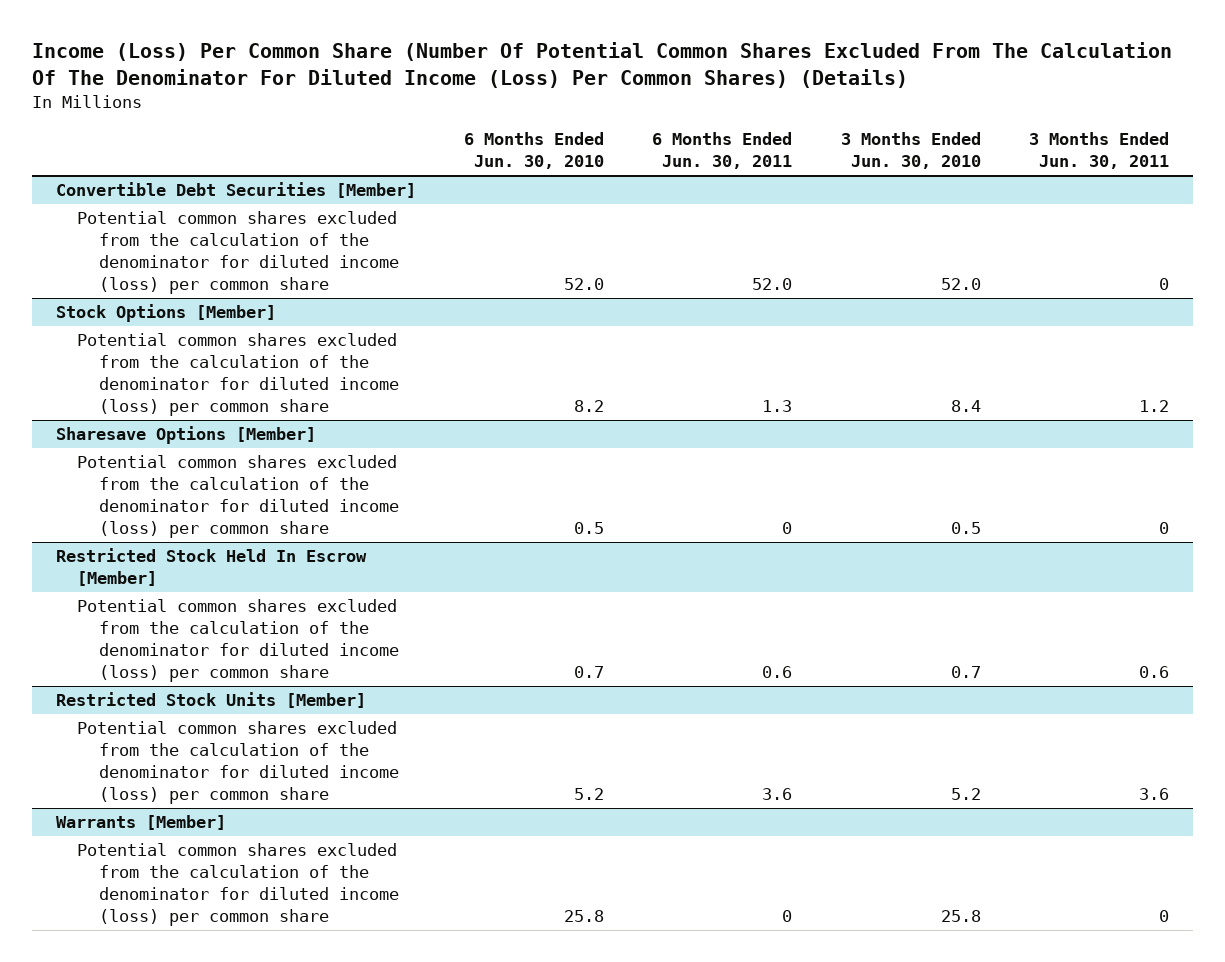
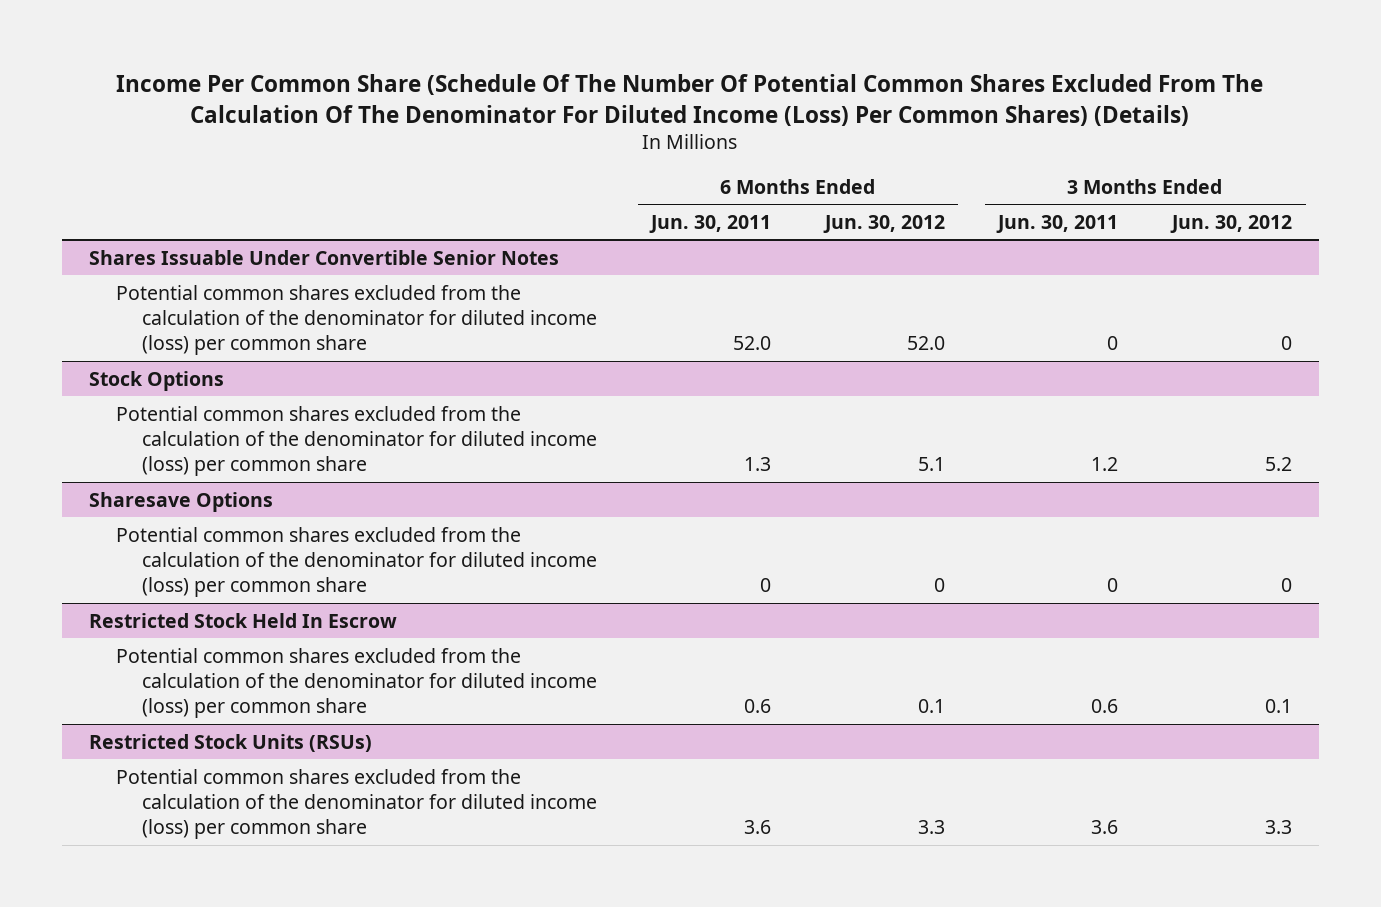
- Income (Loss) Per Common Share (Number Of Potential Common Shares Excluded From The Calculation Of The Denominator For Diluted Income (Loss) Per Common Shares) (Details)
+ Income Per Common Share (Schedule Of The Number Of Potential Common Shares Excluded From The Calculation Of The Denominator For Diluted Income (Loss) Per Common Shares) (Details)
- | 6 Months Ended Jun. 30, 2010 | 6 Months Ended Jun. 30, 2011 | 3 Months Ended Jun. 30, 2010 | 3 Months Ended Jun. 30, 2011
+ | 6 Months Ended Jun. 30, 2011 | 6 Months Ended Jun. 30, 2012 | 3 Months Ended Jun. 30, 2011 | 3 Months Ended Jun. 30, 2012
- Convertible Debt Securities [Member]
+ Shares Issuable Under Convertible Senior Notes
- Stock Options [Member]
+ Stock Options
- Sharesave Options [Member]
+ Sharesave Options
- Restricted Stock Held In Escrow [Member]
+ Restricted Stock Held In Escrow
- Restricted Stock Units [Member]
+ Restricted Stock Units (RSUs)
- Warrants [Member]
- Potential common shares excluded from the calculation of the denominator for diluted income (loss) per common share | 25.8 | 0 | 25.8 | 0

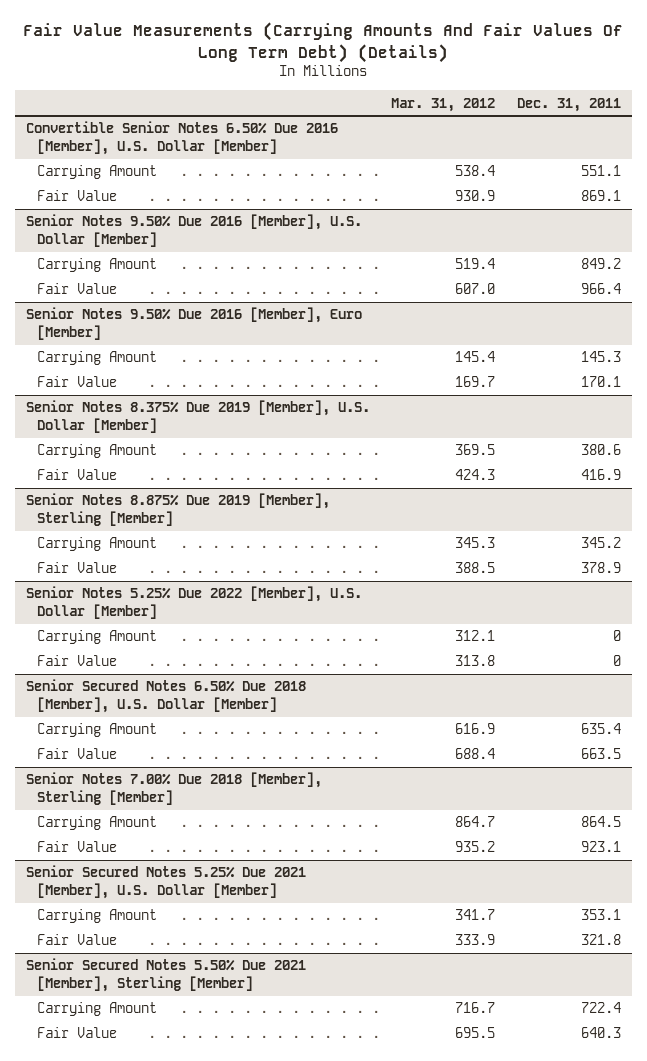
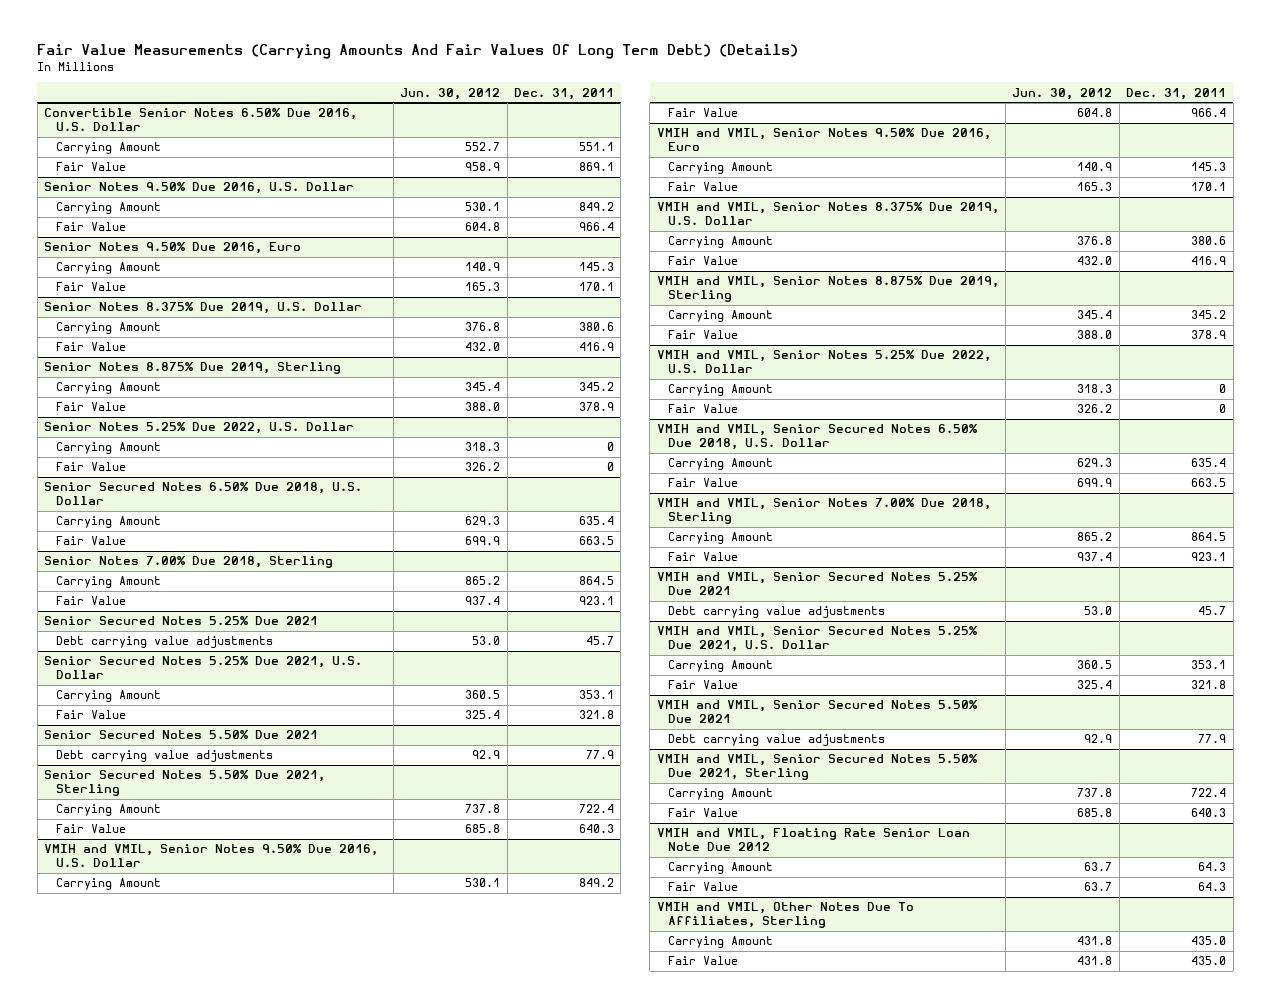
- | Mar. 31, 2012 | Dec. 31, 2011
+ | Jun. 30, 2012 | Dec. 31, 2011
- Convertible Senior Notes 6.50% Due 2016 [Member], U.S. Dollar [Member]
+ Convertible Senior Notes 6.50% Due 2016, U.S. Dollar
- Senior Notes 9.50% Due 2016 [Member], U.S. Dollar [Member]
+ Senior Notes 9.50% Due 2016, U.S. Dollar
- Senior Notes 9.50% Due 2016 [Member], Euro [Member]
+ Senior Notes 9.50% Due 2016, Euro
- Senior Notes 8.375% Due 2019 [Member], U.S. Dollar [Member]
+ Senior Notes 8.375% Due 2019, U.S. Dollar
- Senior Notes 8.875% Due 2019 [Member], Sterling [Member]
+ Senior Notes 8.875% Due 2019, Sterling
- Senior Notes 5.25% Due 2022 [Member], U.S. Dollar [Member]
+ Senior Notes 5.25% Due 2022, U.S. Dollar
- Senior Secured Notes 6.50% Due 2018 [Member], U.S. Dollar [Member]
+ Senior Secured Notes 6.50% Due 2018, U.S. Dollar
- Senior Notes 7.00% Due 2018 [Member], Sterling [Member]
+ Senior Notes 7.00% Due 2018, Sterling
- Senior Secured Notes 5.25% Due 2021 [Member], U.S. Dollar [Member]
+ Senior Secured Notes 5.25% Due 2021
+ Debt carrying value adjustments | 53.0 | 45.7
+ Senior Secured Notes 5.25% Due 2021, U.S. Dollar
- Senior Secured Notes 5.50% Due 2021 [Member], Sterling [Member]
+ Senior Secured Notes 5.50% Due 2021
+ Debt carrying value adjustments | 92.9 | 77.9
+ Senior Secured Notes 5.50% Due 2021, Sterling
+ VMIH and VMIL, Senior Notes 9.50% Due 2016, U.S. Dollar
+ Carrying Amount | 530.1 | 849.2
+ Fair Value | 604.8 | 966.4
+ VMIH and VMIL, Senior Notes 9.50% Due 2016, Euro
+ Carrying Amount | 140.9 | 145.3
+ Fair Value | 165.3 | 170.1
+ VMIH and VMIL, Senior Notes 8.375% Due 2019, U.S. Dollar
+ Carrying Amount | 376.8 | 380.6
+ Fair Value | 432.0 | 416.9
+ VMIH and VMIL, Senior Notes 8.875% Due 2019, Sterling
+ Carrying Amount | 345.4 | 345.2
+ Fair Value | 388.0 | 378.9
+ VMIH and VMIL, Senior Notes 5.25% Due 2022, U.S. Dollar
+ Carrying Amount | 318.3 | 0
+ Fair Value | 326.2 | 0
+ VMIH and VMIL, Senior Secured Notes 6.50% Due 2018, U.S. Dollar
+ Carrying Amount | 629.3 | 635.4
+ Fair Value | 699.9 | 663.5
+ VMIH and VMIL, Senior Notes 7.00% Due 2018, Sterling
+ Carrying Amount | 865.2 | 864.5
+ Fair Value | 937.4 | 923.1
+ VMIH and VMIL, Senior Secured Notes 5.25% Due 2021
+ Debt carrying value adjustments | 53.0 | 45.7
+ VMIH and VMIL, Senior Secured Notes 5.25% Due 2021, U.S. Dollar
+ Carrying Amount | 360.5 | 353.1
+ Fair Value | 325.4 | 321.8
+ VMIH and VMIL, Senior Secured Notes 5.50% Due 2021
+ Debt carrying value adjustments | 92.9 | 77.9
+ VMIH and VMIL, Senior Secured Notes 5.50% Due 2021, Sterling
+ Carrying Amount | 737.8 | 722.4
+ Fair Value | 685.8 | 640.3
+ VMIH and VMIL, Floating Rate Senior Loan Note Due 2012
+ Carrying Amount | 63.7 | 64.3
+ Fair Value | 63.7 | 64.3
+ VMIH and VMIL, Other Notes Due To Affiliates, Sterling
+ Carrying Amount | 431.8 | 435.0
+ Fair Value | 431.8 | 435.0

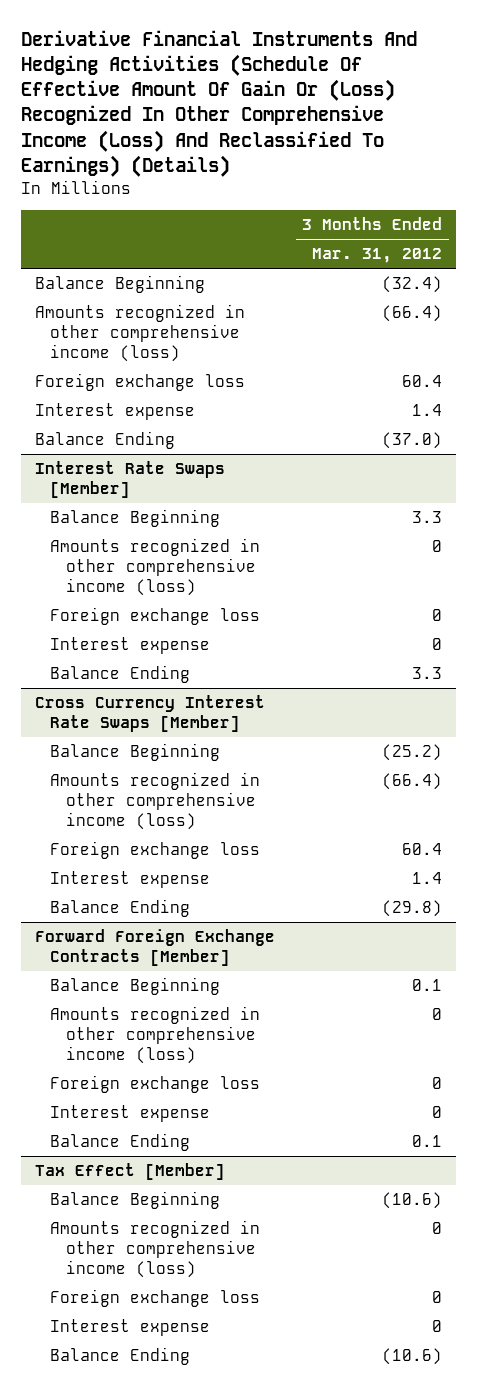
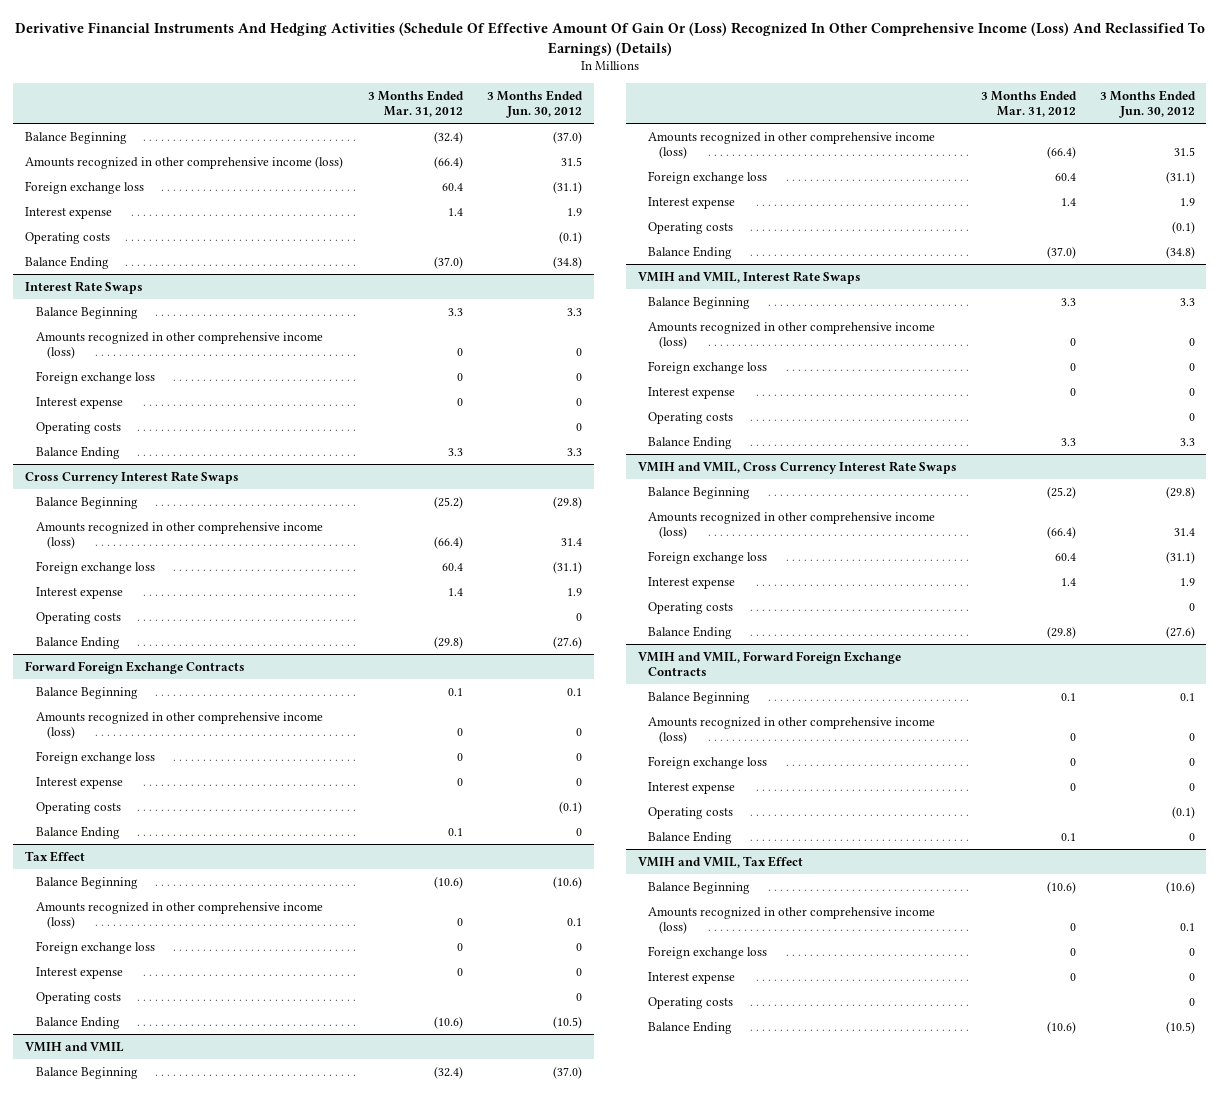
- | 3 Months Ended Mar. 31, 2012
+ | 3 Months Ended Mar. 31, 2012 | 3 Months Ended Jun. 30, 2012
+ Operating costs | | (0.1)
- Interest Rate Swaps [Member]
+ Interest Rate Swaps
+ Operating costs | | 0
- Cross Currency Interest Rate Swaps [Member]
+ Cross Currency Interest Rate Swaps
+ Operating costs | | 0
- Forward Foreign Exchange Contracts [Member]
+ Forward Foreign Exchange Contracts
+ Operating costs | | (0.1)
- Tax Effect [Member]
+ Tax Effect
+ Operating costs | | 0
+ VMIH and VMIL
+ Balance Beginning | (32.4) | (37.0)
+ Amounts recognized in other comprehensive income (loss) | (66.4) | 31.5
+ Foreign exchange loss | 60.4 | (31.1)
+ Interest expense | 1.4 | 1.9
+ Operating costs | | (0.1)
+ Balance Ending | (37.0) | (34.8)
+ VMIH and VMIL, Interest Rate Swaps
+ Balance Beginning | 3.3 | 3.3
+ Amounts recognized in other comprehensive income (loss) | 0 | 0
+ Foreign exchange loss | 0 | 0
+ Interest expense | 0 | 0
+ Operating costs | | 0
+ Balance Ending | 3.3 | 3.3
+ VMIH and VMIL, Cross Currency Interest Rate Swaps
+ Balance Beginning | (25.2) | (29.8)
+ Amounts recognized in other comprehensive income (loss) | (66.4) | 31.4
+ Foreign exchange loss | 60.4 | (31.1)
+ Interest expense | 1.4 | 1.9
+ Operating costs | | 0
+ Balance Ending | (29.8) | (27.6)
+ VMIH and VMIL, Forward Foreign Exchange Contracts
+ Balance Beginning | 0.1 | 0.1
+ Amounts recognized in other comprehensive income (loss) | 0 | 0
+ Foreign exchange loss | 0 | 0
+ Interest expense | 0 | 0
+ Operating costs | | (0.1)
+ Balance Ending | 0.1 | 0
+ VMIH and VMIL, Tax Effect
+ Balance Beginning | (10.6) | (10.6)
+ Amounts recognized in other comprehensive income (loss) | 0 | 0.1
+ Foreign exchange loss | 0 | 0
+ Interest expense | 0 | 0
+ Operating costs | | 0
+ Balance Ending | (10.6) | (10.5)

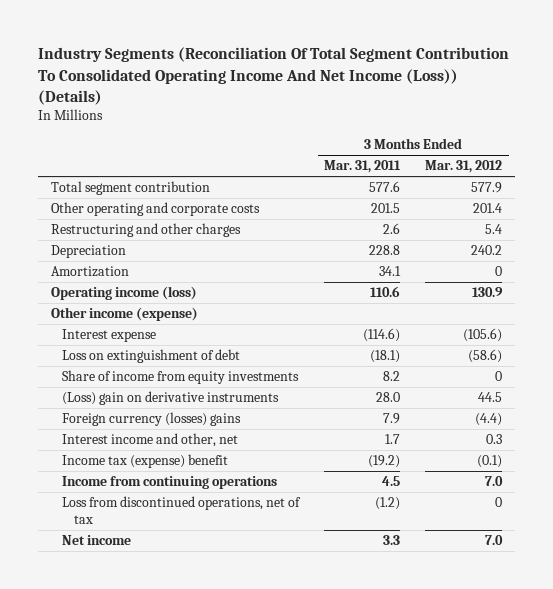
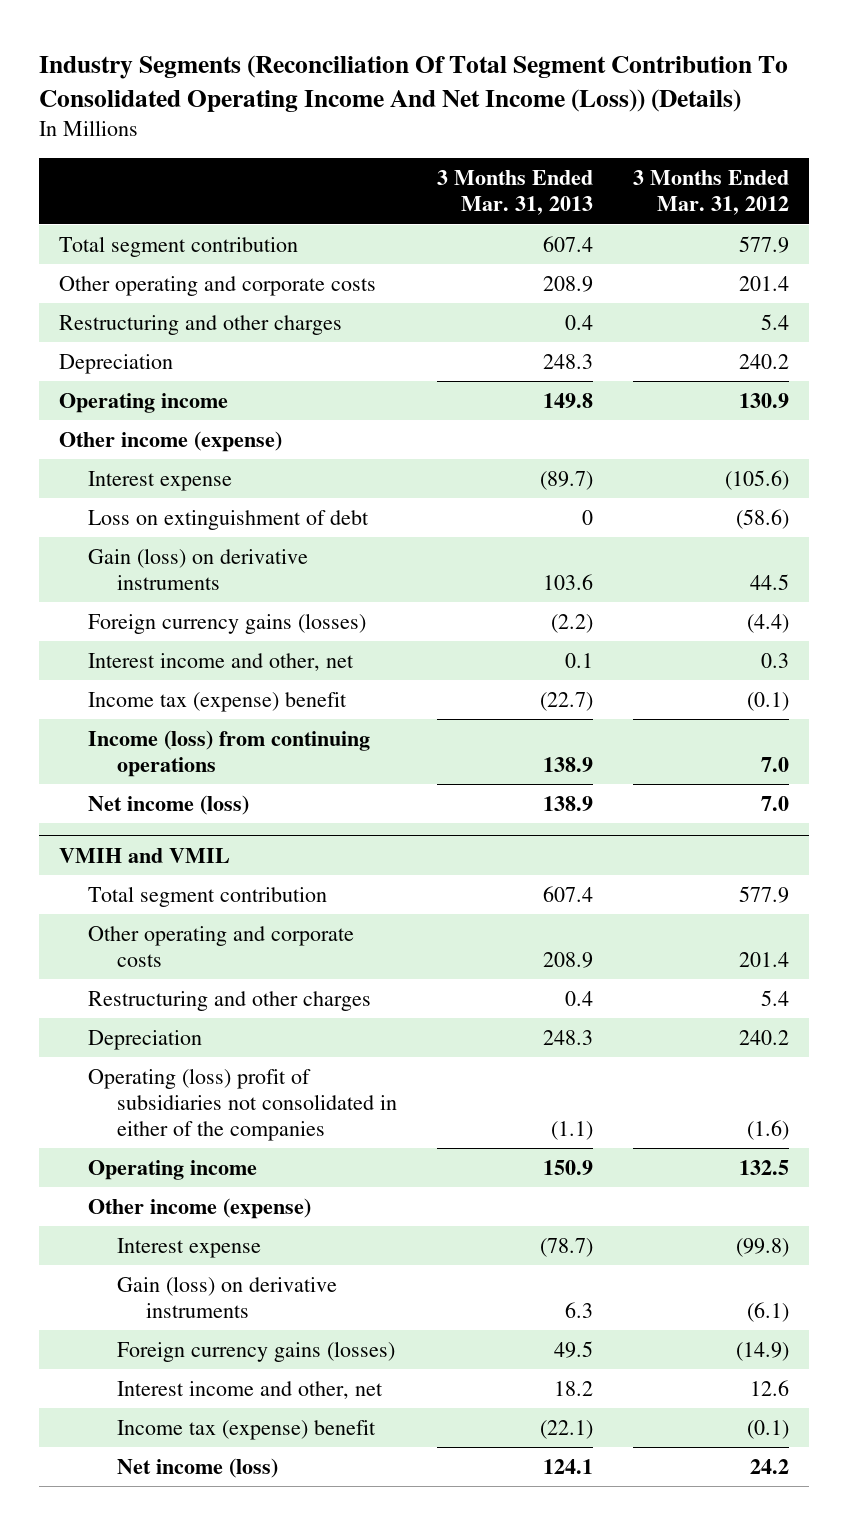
- | 3 Months Ended Mar. 31, 2011 | 3 Months Ended Mar. 31, 2012
+ | 3 Months Ended Mar. 31, 2013 | 3 Months Ended Mar. 31, 2012
- Amortization | 34.1 | 0
- Operating income (loss) | 110.6 | 130.9
+ Operating income | 149.8 | 130.9
- Share of income from equity investments | 8.2 | 0
- (Loss) gain on derivative instruments | 28.0 | 44.5
- Foreign currency (losses) gains | 7.9 | (4.4)
+ Gain (loss) on derivative instruments | 103.6 | 44.5
+ Foreign currency gains (losses) | (2.2) | (4.4)
- Income from continuing operations | 4.5 | 7.0
- Loss from discontinued operations, net of tax | (1.2) | 0
- Net income | 3.3 | 7.0
+ Income (loss) from continuing operations | 138.9 | 7.0
+ Net income (loss) | 138.9 | 7.0
+ VMIH and VMIL
+ Total segment contribution | 607.4 | 577.9
+ Other operating and corporate costs | 208.9 | 201.4
+ Restructuring and other charges | 0.4 | 5.4
+ Depreciation | 248.3 | 240.2
+ Operating (loss) profit of subsidiaries not consolidated in either of the companies | (1.1) | (1.6)
+ Operating income | 150.9 | 132.5
+ Other income (expense)
+ Interest expense | (78.7) | (99.8)
+ Gain (loss) on derivative instruments | 6.3 | (6.1)
+ Foreign currency gains (losses) | 49.5 | (14.9)
+ Interest income and other, net | 18.2 | 12.6
+ Income tax (expense) benefit | (22.1) | (0.1)
+ Net income (loss) | 124.1 | 24.2

